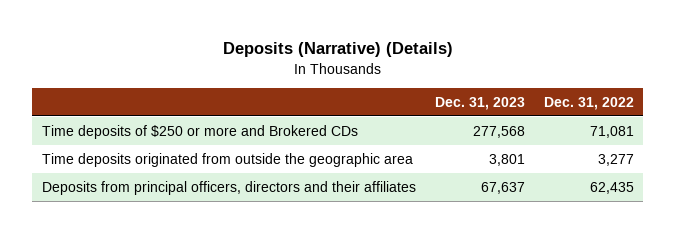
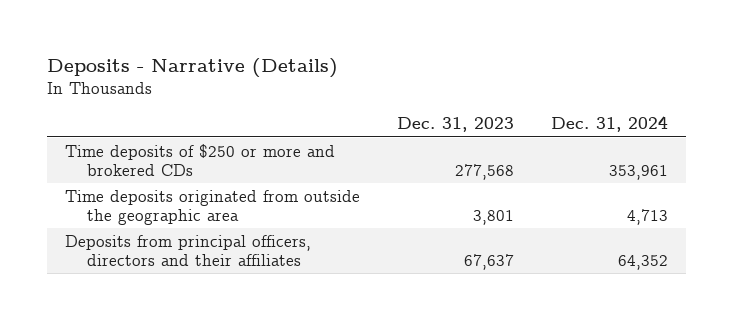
- Deposits (Narrative) (Details)
+ Deposits - Narrative (Details)
- | Dec. 31, 2023 | Dec. 31, 2022
+ | Dec. 31, 2023 | Dec. 31, 2024
- Time deposits of $250 or more and Brokered CDs | 277,568 | 71,081
+ Time deposits of $250 or more and brokered CDs | 277,568 | 353,961

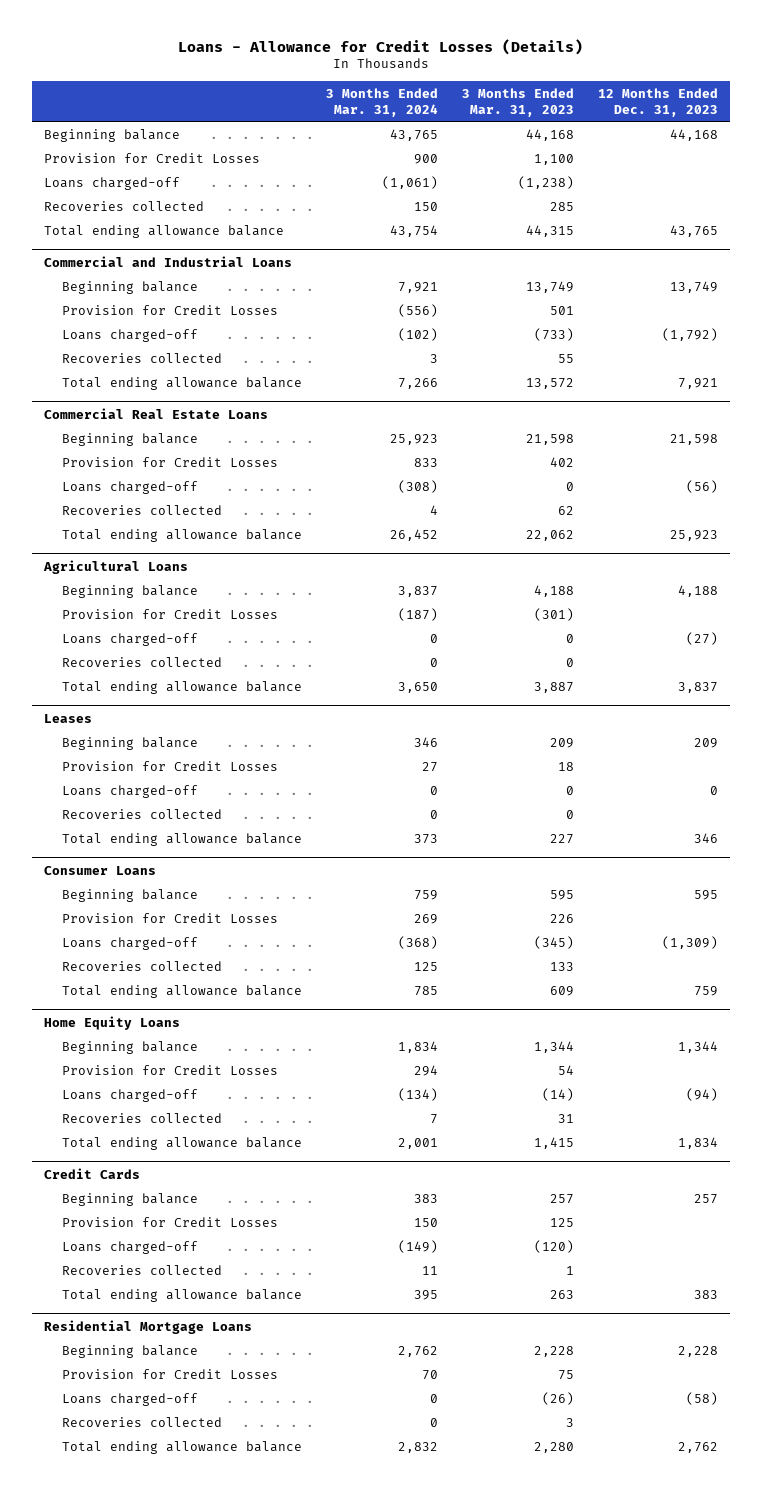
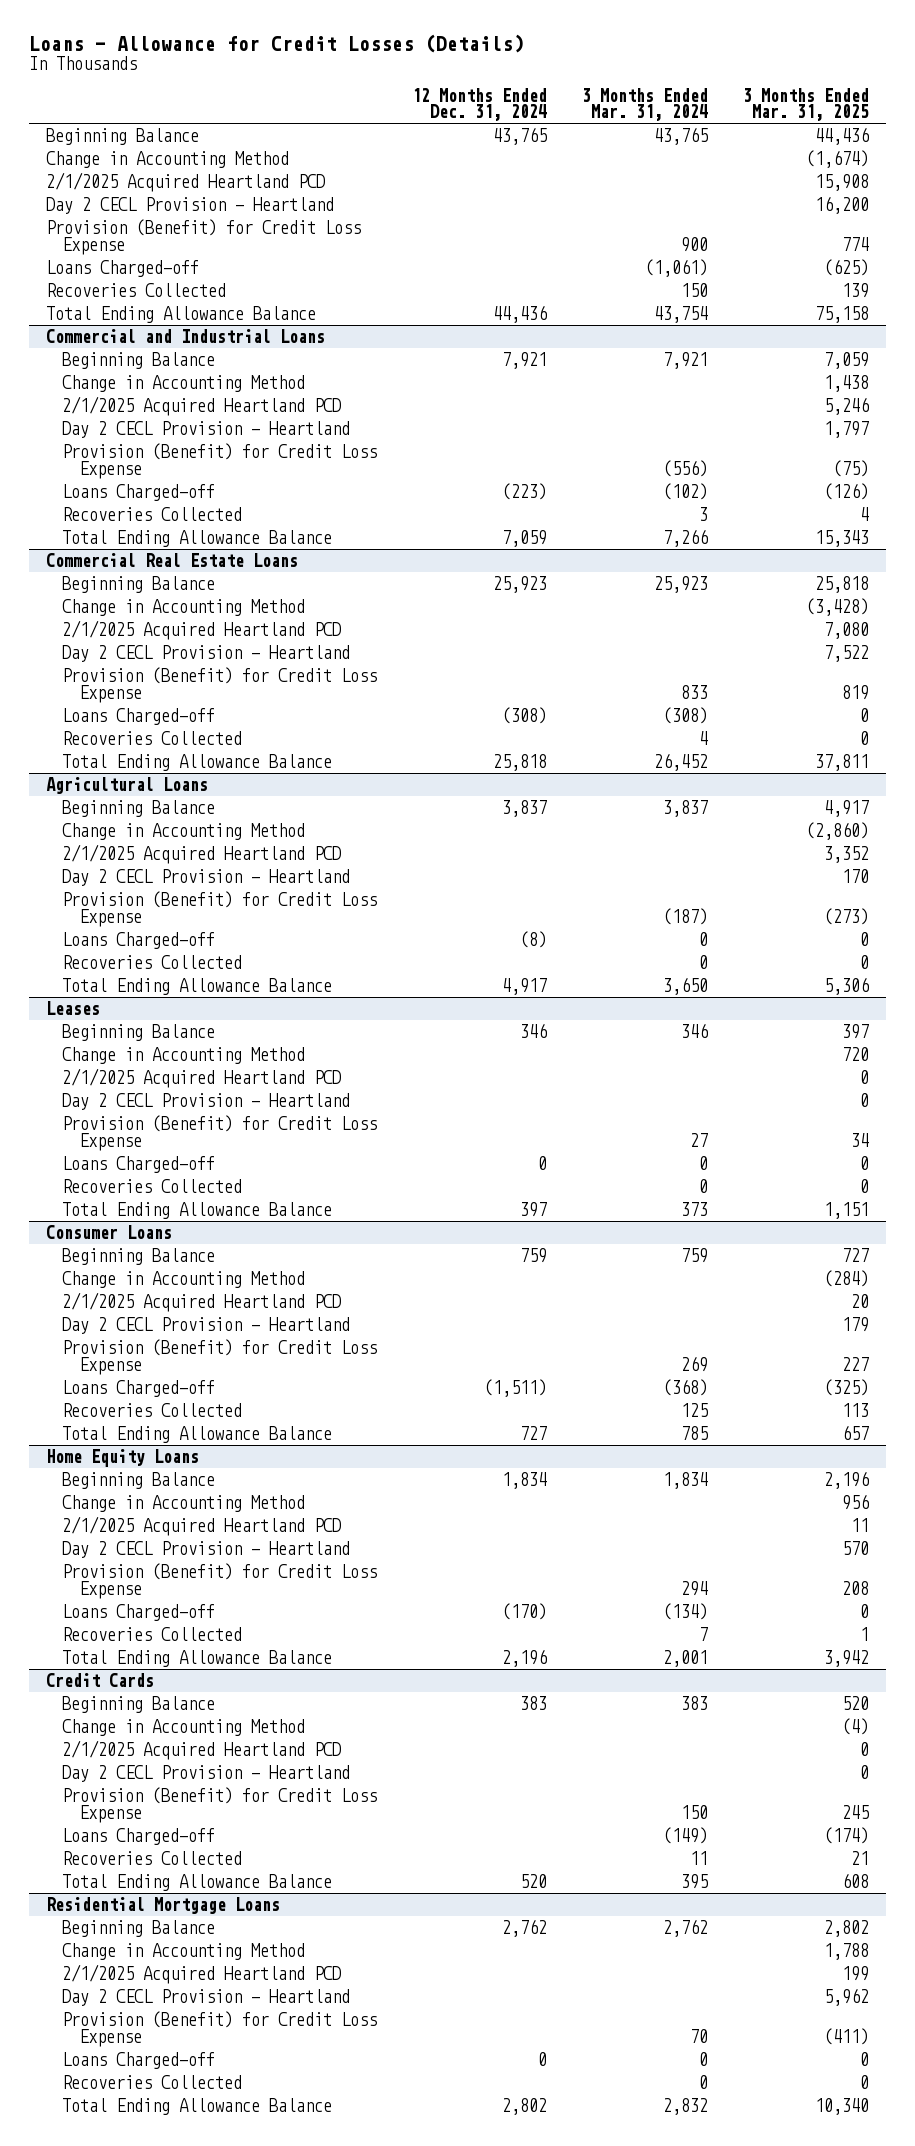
- | 3 Months Ended Mar. 31, 2024 | 3 Months Ended Mar. 31, 2023 | 12 Months Ended Dec. 31, 2023
+ | 12 Months Ended Dec. 31, 2024 | 3 Months Ended Mar. 31, 2024 | 3 Months Ended Mar. 31, 2025
- Beginning balance | 43,765 | 44,168 | 44,168
- Provision for Credit Losses | 900 | 1,100 |
- Loans charged-off | (1,061) | (1,238) |
- Recoveries collected | 150 | 285 |
- Total ending allowance balance | 43,754 | 44,315 | 43,765
+ Beginning Balance | 43,765 | 43,765 | 44,436
+ Change in Accounting Method | | | (1,674)
+ 2/1/2025 Acquired Heartland PCD | | | 15,908
+ Day 2 CECL Provision - Heartland | | | 16,200
+ Provision (Benefit) for Credit Loss Expense | | 900 | 774
+ Loans Charged-off | | (1,061) | (625)
+ Recoveries Collected | | 150 | 139
+ Total Ending Allowance Balance | 44,436 | 43,754 | 75,158
@ Commercial and Industrial Loans
- Beginning balance | 7,921 | 13,749 | 13,749
- Provision for Credit Losses | (556) | 501 |
- Loans charged-off | (102) | (733) | (1,792)
- Recoveries collected | 3 | 55 |
- Total ending allowance balance | 7,266 | 13,572 | 7,921
+ Beginning Balance | 7,921 | 7,921 | 7,059
+ Change in Accounting Method | | | 1,438
+ 2/1/2025 Acquired Heartland PCD | | | 5,246
+ Day 2 CECL Provision - Heartland | | | 1,797
+ Provision (Benefit) for Credit Loss Expense | | (556) | (75)
+ Loans Charged-off | (223) | (102) | (126)
+ Recoveries Collected | | 3 | 4
+ Total Ending Allowance Balance | 7,059 | 7,266 | 15,343
@ Commercial Real Estate Loans
- Beginning balance | 25,923 | 21,598 | 21,598
- Provision for Credit Losses | 833 | 402 |
- Loans charged-off | (308) | 0 | (56)
- Recoveries collected | 4 | 62 |
- Total ending allowance balance | 26,452 | 22,062 | 25,923
+ Beginning Balance | 25,923 | 25,923 | 25,818
+ Change in Accounting Method | | | (3,428)
+ 2/1/2025 Acquired Heartland PCD | | | 7,080
+ Day 2 CECL Provision - Heartland | | | 7,522
+ Provision (Benefit) for Credit Loss Expense | | 833 | 819
+ Loans Charged-off | (308) | (308) | 0
+ Recoveries Collected | | 4 | 0
+ Total Ending Allowance Balance | 25,818 | 26,452 | 37,811
@ Agricultural Loans
- Beginning balance | 3,837 | 4,188 | 4,188
- Provision for Credit Losses | (187) | (301) |
- Loans charged-off | 0 | 0 | (27)
- Recoveries collected | 0 | 0 |
- Total ending allowance balance | 3,650 | 3,887 | 3,837
+ Beginning Balance | 3,837 | 3,837 | 4,917
+ Change in Accounting Method | | | (2,860)
+ 2/1/2025 Acquired Heartland PCD | | | 3,352
+ Day 2 CECL Provision - Heartland | | | 170
+ Provision (Benefit) for Credit Loss Expense | | (187) | (273)
+ Loans Charged-off | (8) | 0 | 0
+ Recoveries Collected | | 0 | 0
+ Total Ending Allowance Balance | 4,917 | 3,650 | 5,306
@ Leases
- Beginning balance | 346 | 209 | 209
- Provision for Credit Losses | 27 | 18 |
- Loans charged-off | 0 | 0 | 0
- Recoveries collected | 0 | 0 |
- Total ending allowance balance | 373 | 227 | 346
+ Beginning Balance | 346 | 346 | 397
+ Change in Accounting Method | | | 720
+ 2/1/2025 Acquired Heartland PCD | | | 0
+ Day 2 CECL Provision - Heartland | | | 0
+ Provision (Benefit) for Credit Loss Expense | | 27 | 34
+ Loans Charged-off | 0 | 0 | 0
+ Recoveries Collected | | 0 | 0
+ Total Ending Allowance Balance | 397 | 373 | 1,151
@ Consumer Loans
- Beginning balance | 759 | 595 | 595
- Provision for Credit Losses | 269 | 226 |
- Loans charged-off | (368) | (345) | (1,309)
- Recoveries collected | 125 | 133 |
- Total ending allowance balance | 785 | 609 | 759
+ Beginning Balance | 759 | 759 | 727
+ Change in Accounting Method | | | (284)
+ 2/1/2025 Acquired Heartland PCD | | | 20
+ Day 2 CECL Provision - Heartland | | | 179
+ Provision (Benefit) for Credit Loss Expense | | 269 | 227
+ Loans Charged-off | (1,511) | (368) | (325)
+ Recoveries Collected | | 125 | 113
+ Total Ending Allowance Balance | 727 | 785 | 657
@ Home Equity Loans
- Beginning balance | 1,834 | 1,344 | 1,344
- Provision for Credit Losses | 294 | 54 |
- Loans charged-off | (134) | (14) | (94)
- Recoveries collected | 7 | 31 |
- Total ending allowance balance | 2,001 | 1,415 | 1,834
+ Beginning Balance | 1,834 | 1,834 | 2,196
+ Change in Accounting Method | | | 956
+ 2/1/2025 Acquired Heartland PCD | | | 11
+ Day 2 CECL Provision - Heartland | | | 570
+ Provision (Benefit) for Credit Loss Expense | | 294 | 208
+ Loans Charged-off | (170) | (134) | 0
+ Recoveries Collected | | 7 | 1
+ Total Ending Allowance Balance | 2,196 | 2,001 | 3,942
@ Credit Cards
- Beginning balance | 383 | 257 | 257
- Provision for Credit Losses | 150 | 125 |
- Loans charged-off | (149) | (120) |
- Recoveries collected | 11 | 1 |
- Total ending allowance balance | 395 | 263 | 383
+ Beginning Balance | 383 | 383 | 520
+ Change in Accounting Method | | | (4)
+ 2/1/2025 Acquired Heartland PCD | | | 0
+ Day 2 CECL Provision - Heartland | | | 0
+ Provision (Benefit) for Credit Loss Expense | | 150 | 245
+ Loans Charged-off | | (149) | (174)
+ Recoveries Collected | | 11 | 21
+ Total Ending Allowance Balance | 520 | 395 | 608
@ Residential Mortgage Loans
- Beginning balance | 2,762 | 2,228 | 2,228
- Provision for Credit Losses | 70 | 75 |
- Loans charged-off | 0 | (26) | (58)
- Recoveries collected | 0 | 3 |
- Total ending allowance balance | 2,832 | 2,280 | 2,762
+ Beginning Balance | 2,762 | 2,762 | 2,802
+ Change in Accounting Method | | | 1,788
+ 2/1/2025 Acquired Heartland PCD | | | 199
+ Day 2 CECL Provision - Heartland | | | 5,962
+ Provision (Benefit) for Credit Loss Expense | | 70 | (411)
+ Loans Charged-off | 0 | 0 | 0
+ Recoveries Collected | | 0 | 0
+ Total Ending Allowance Balance | 2,802 | 2,832 | 10,340

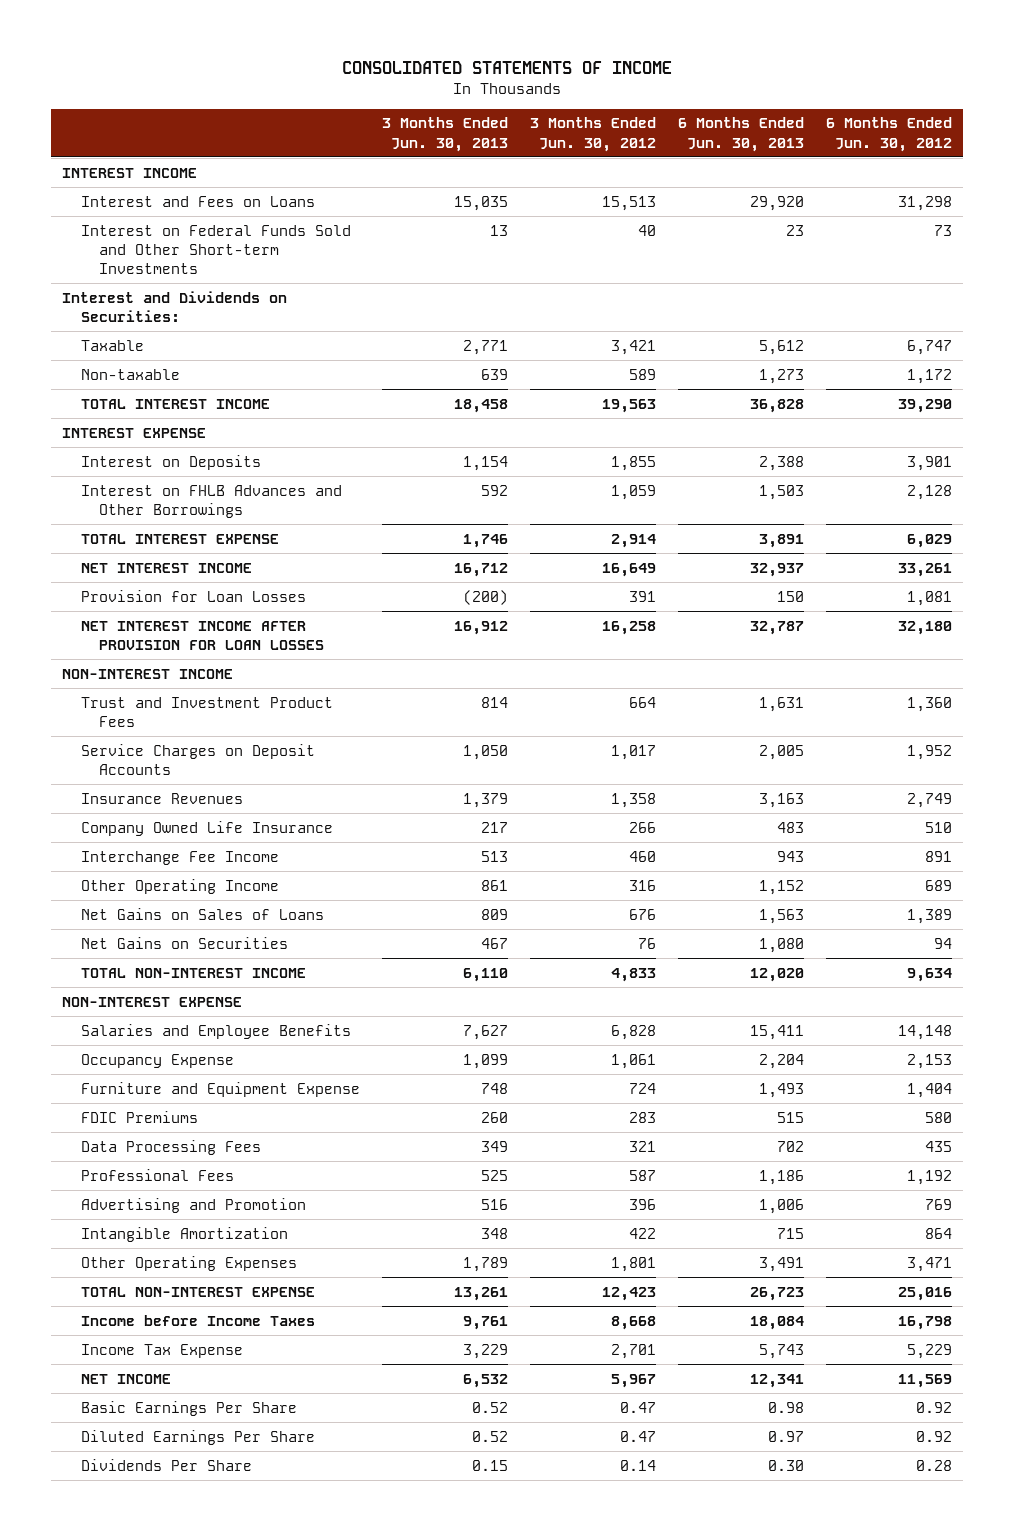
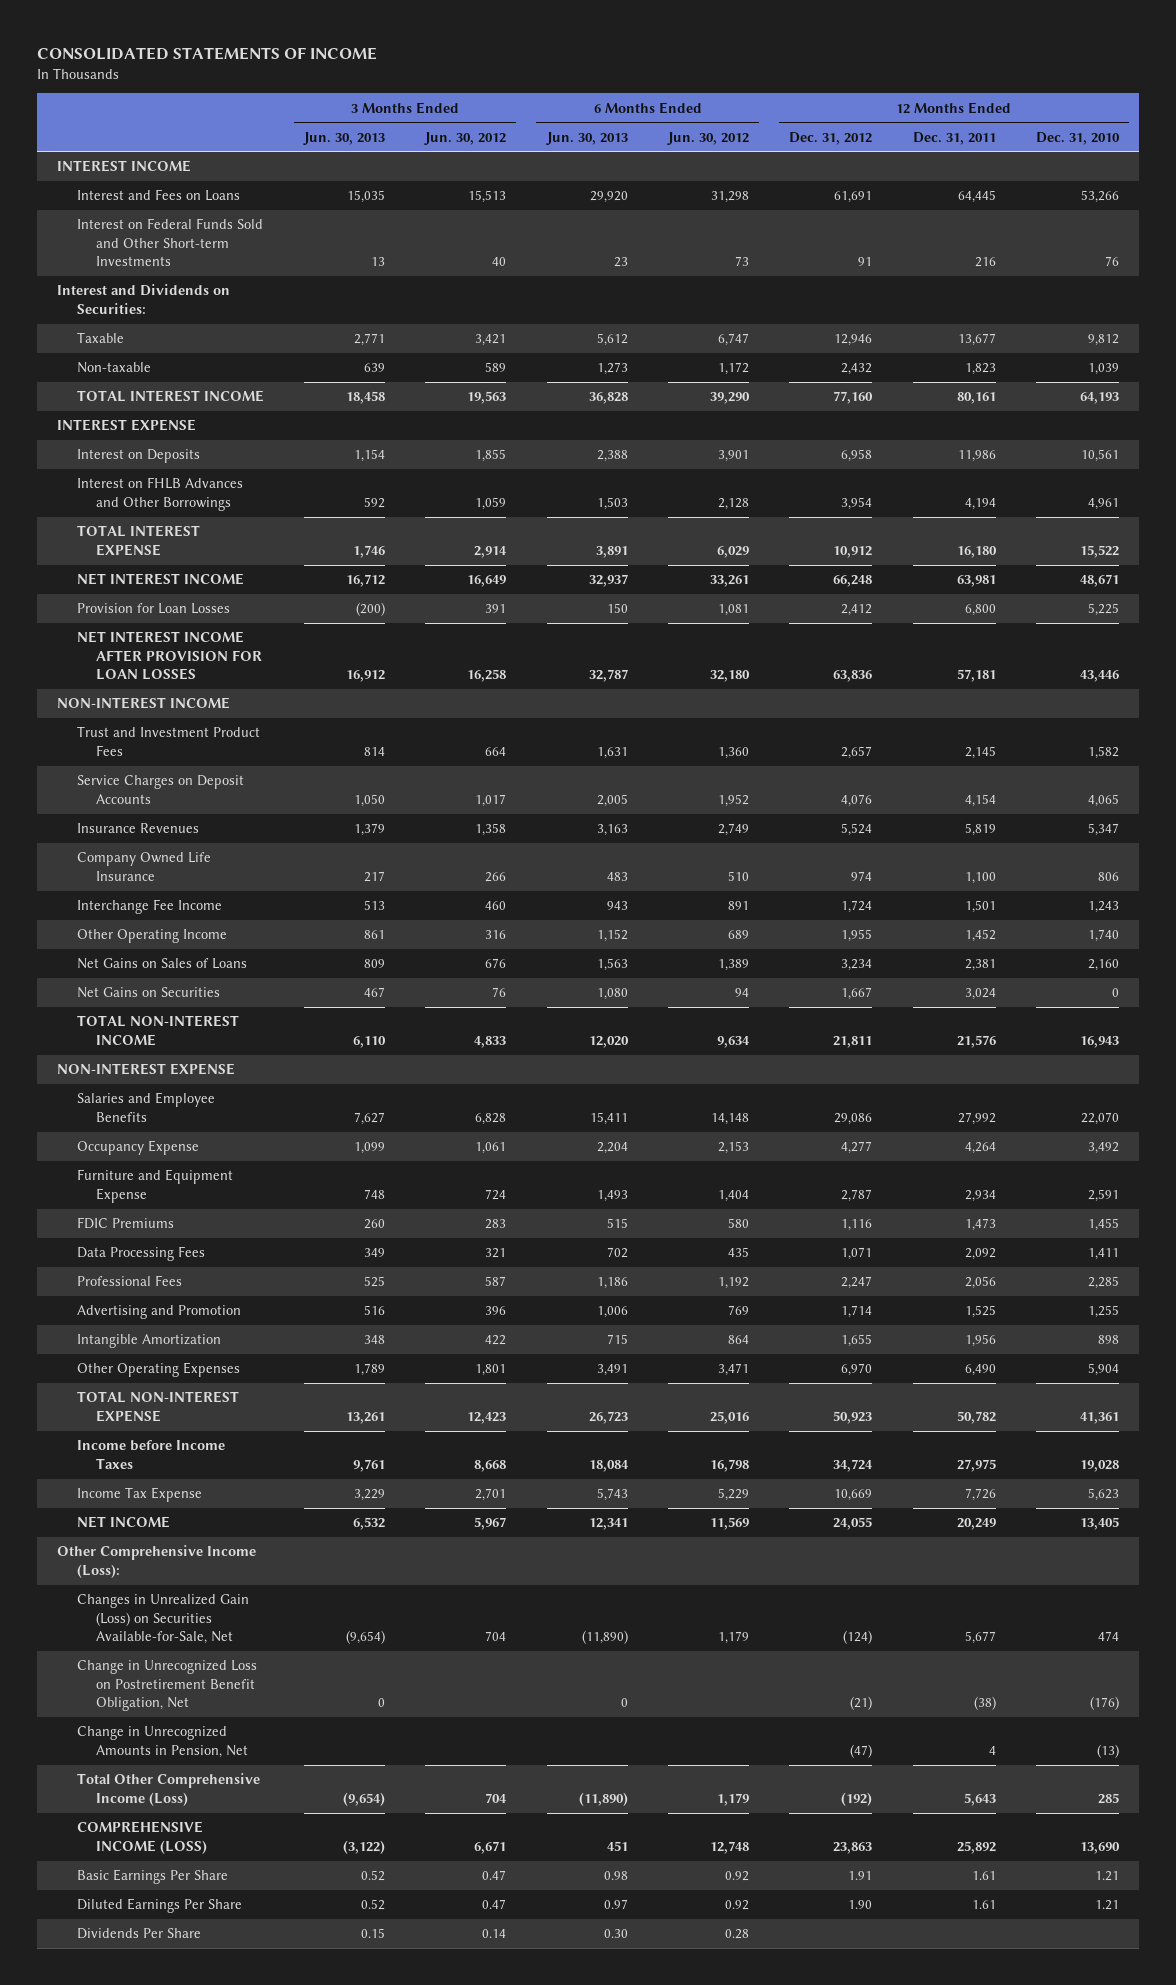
- | 3 Months Ended Jun. 30, 2013 | 3 Months Ended Jun. 30, 2012 | 6 Months Ended Jun. 30, 2013 | 6 Months Ended Jun. 30, 2012
+ | 3 Months Ended Jun. 30, 2013 | 3 Months Ended Jun. 30, 2012 | 6 Months Ended Jun. 30, 2013 | 6 Months Ended Jun. 30, 2012 | 12 Months Ended Dec. 31, 2012 | 12 Months Ended Dec. 31, 2011 | 12 Months Ended Dec. 31, 2010
+ Other Comprehensive Income (Loss):
+ Changes in Unrealized Gain (Loss) on Securities Available-for-Sale, Net | (9,654) | 704 | (11,890) | 1,179 | (124) | 5,677 | 474
+ Change in Unrecognized Loss on Postretirement Benefit Obligation, Net | 0 | | 0 | | (21) | (38) | (176)
+ Change in Unrecognized Amounts in Pension, Net | | | | | (47) | 4 | (13)
+ Total Other Comprehensive Income (Loss) | (9,654) | 704 | (11,890) | 1,179 | (192) | 5,643 | 285
+ COMPREHENSIVE INCOME (LOSS) | (3,122) | 6,671 | 451 | 12,748 | 23,863 | 25,892 | 13,690

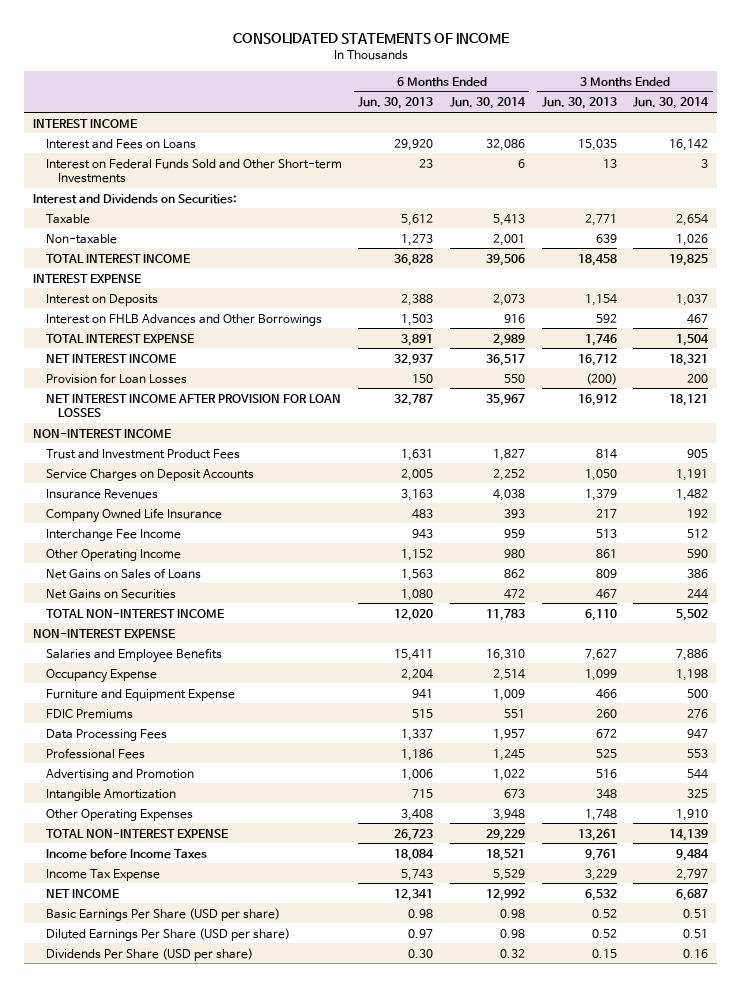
- | 3 Months Ended Jun. 30, 2013 | 3 Months Ended Jun. 30, 2012 | 6 Months Ended Jun. 30, 2013 | 6 Months Ended Jun. 30, 2012 | 12 Months Ended Dec. 31, 2012 | 12 Months Ended Dec. 31, 2011 | 12 Months Ended Dec. 31, 2010
+ | 6 Months Ended Jun. 30, 2013 | 6 Months Ended Jun. 30, 2014 | 3 Months Ended Jun. 30, 2013 | 3 Months Ended Jun. 30, 2014
- Furniture and Equipment Expense | 748 | 724 | 1,493 | 1,404 | 2,787 | 2,934 | 2,591
+ Furniture and Equipment Expense | 941 | 1,009 | 466 | 500
- Data Processing Fees | 349 | 321 | 702 | 435 | 1,071 | 2,092 | 1,411
+ Data Processing Fees | 1,337 | 1,957 | 672 | 947
- Other Operating Expenses | 1,789 | 1,801 | 3,491 | 3,471 | 6,970 | 6,490 | 5,904
+ Other Operating Expenses | 3,408 | 3,948 | 1,748 | 1,910
- Other Comprehensive Income (Loss):
- Changes in Unrealized Gain (Loss) on Securities Available-for-Sale, Net | (9,654) | 704 | (11,890) | 1,179 | (124) | 5,677 | 474
- Change in Unrecognized Loss on Postretirement Benefit Obligation, Net | 0 | | 0 | | (21) | (38) | (176)
- Change in Unrecognized Amounts in Pension, Net | | | | | (47) | 4 | (13)
- Total Other Comprehensive Income (Loss) | (9,654) | 704 | (11,890) | 1,179 | (192) | 5,643 | 285
- COMPREHENSIVE INCOME (LOSS) | (3,122) | 6,671 | 451 | 12,748 | 23,863 | 25,892 | 13,690
- Basic Earnings Per Share | 0.52 | 0.47 | 0.98 | 0.92 | 1.91 | 1.61 | 1.21
- Diluted Earnings Per Share | 0.52 | 0.47 | 0.97 | 0.92 | 1.90 | 1.61 | 1.21
- Dividends Per Share | 0.15 | 0.14 | 0.30 | 0.28 | | |
+ Basic Earnings Per Share (USD per share) | 0.98 | 0.98 | 0.52 | 0.51
+ Diluted Earnings Per Share (USD per share) | 0.97 | 0.98 | 0.52 | 0.51
+ Dividends Per Share (USD per share) | 0.30 | 0.32 | 0.15 | 0.16

